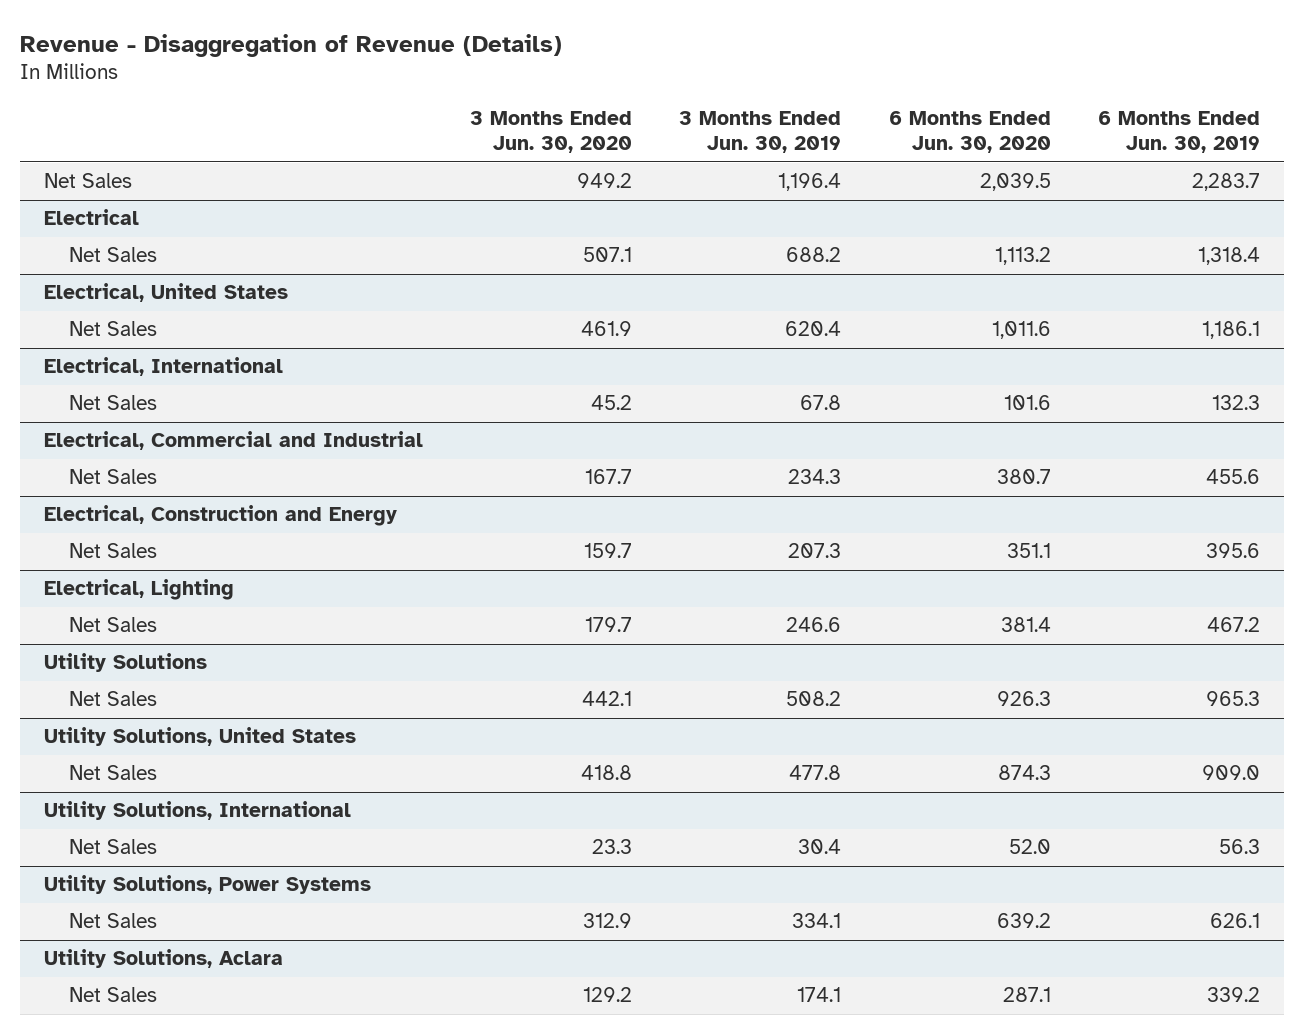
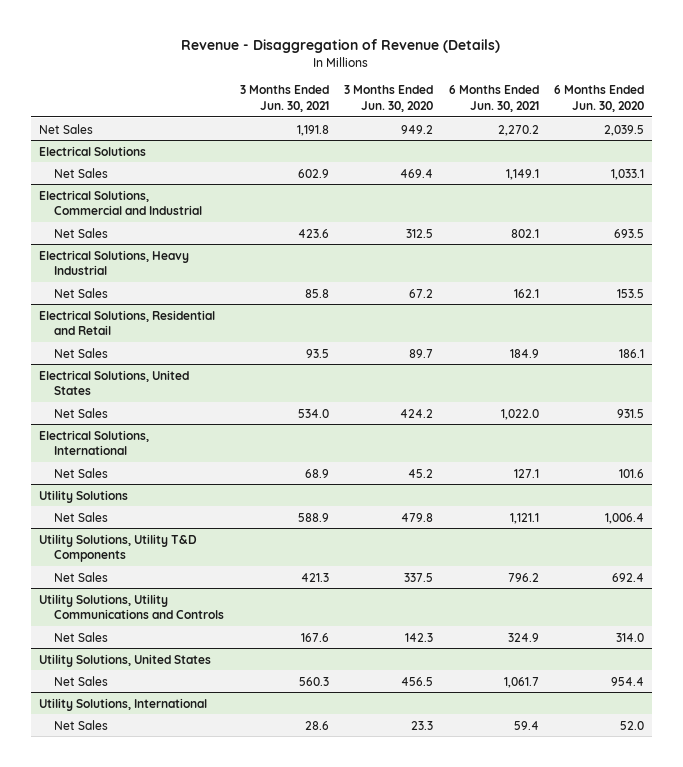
- | 3 Months Ended Jun. 30, 2020 | 3 Months Ended Jun. 30, 2019 | 6 Months Ended Jun. 30, 2020 | 6 Months Ended Jun. 30, 2019
+ | 3 Months Ended Jun. 30, 2021 | 3 Months Ended Jun. 30, 2020 | 6 Months Ended Jun. 30, 2021 | 6 Months Ended Jun. 30, 2020
- Electrical
- Net Sales | 507.1 | 688.2 | 1,113.2 | 1,318.4
- Electrical, United States
- Net Sales | 461.9 | 620.4 | 1,011.6 | 1,186.1
- Electrical, International
+ Electrical Solutions
+ Net Sales | 602.9 | 469.4 | 1,149.1 | 1,033.1
+ Electrical Solutions, Commercial and Industrial
+ Net Sales | 423.6 | 312.5 | 802.1 | 693.5
+ Electrical Solutions, Heavy Industrial
+ Net Sales | 85.8 | 67.2 | 162.1 | 153.5
+ Electrical Solutions, Residential and Retail
+ Net Sales | 93.5 | 89.7 | 184.9 | 186.1
+ Electrical Solutions, United States
+ Net Sales | 534.0 | 424.2 | 1,022.0 | 931.5
+ Electrical Solutions, International
- Electrical, Commercial and Industrial
- Net Sales | 167.7 | 234.3 | 380.7 | 455.6
- Electrical, Construction and Energy
- Net Sales | 159.7 | 207.3 | 351.1 | 395.6
- Electrical, Lighting
- Net Sales | 179.7 | 246.6 | 381.4 | 467.2
@ Utility Solutions
- Net Sales | 442.1 | 508.2 | 926.3 | 965.3
+ Net Sales | 588.9 | 479.8 | 1,121.1 | 1,006.4
+ Utility Solutions, Utility T&D Components
+ Net Sales | 421.3 | 337.5 | 796.2 | 692.4
+ Utility Solutions, Utility Communications and Controls
+ Net Sales | 167.6 | 142.3 | 324.9 | 314.0
@ Utility Solutions, United States
- Net Sales | 418.8 | 477.8 | 874.3 | 909.0
+ Net Sales | 560.3 | 456.5 | 1,061.7 | 954.4
- Utility Solutions, Power Systems
- Net Sales | 312.9 | 334.1 | 639.2 | 626.1
- Utility Solutions, Aclara
- Net Sales | 129.2 | 174.1 | 287.1 | 339.2

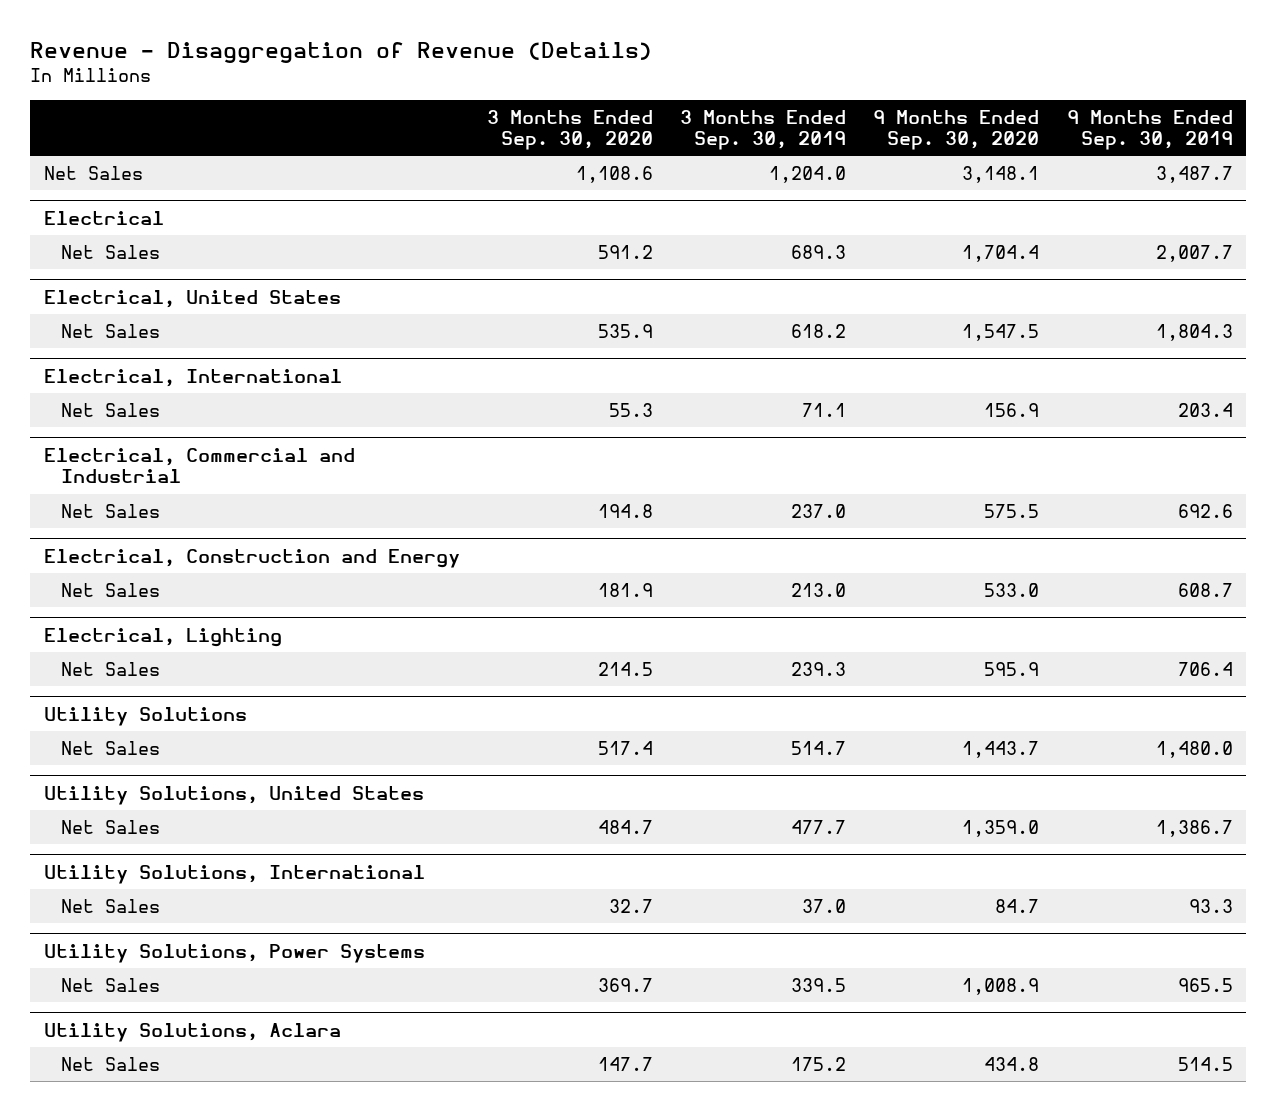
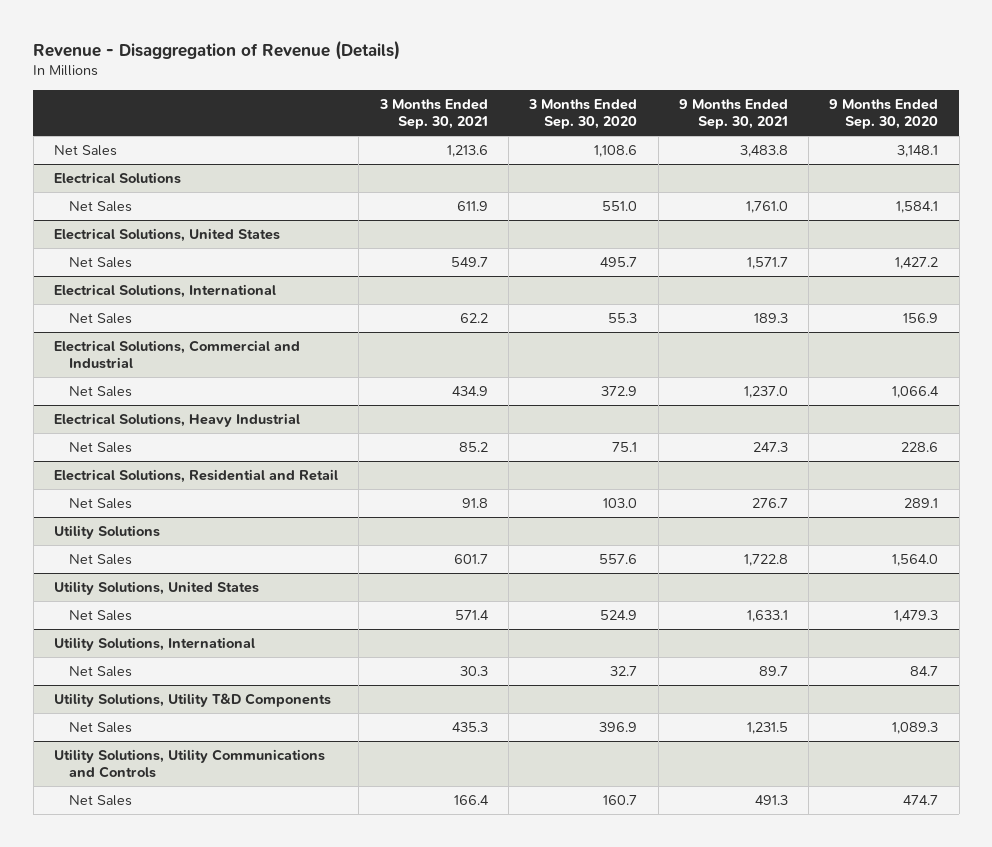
- | 3 Months Ended Sep. 30, 2020 | 3 Months Ended Sep. 30, 2019 | 9 Months Ended Sep. 30, 2020 | 9 Months Ended Sep. 30, 2019
+ | 3 Months Ended Sep. 30, 2021 | 3 Months Ended Sep. 30, 2020 | 9 Months Ended Sep. 30, 2021 | 9 Months Ended Sep. 30, 2020
- Electrical
- Net Sales | 591.2 | 689.3 | 1,704.4 | 2,007.7
- Electrical, United States
- Net Sales | 535.9 | 618.2 | 1,547.5 | 1,804.3
- Electrical, International
+ Electrical Solutions
+ Net Sales | 611.9 | 551.0 | 1,761.0 | 1,584.1
+ Electrical Solutions, United States
+ Net Sales | 549.7 | 495.7 | 1,571.7 | 1,427.2
+ Electrical Solutions, International
- Electrical, Commercial and Industrial
- Net Sales | 194.8 | 237.0 | 575.5 | 692.6
- Electrical, Construction and Energy
- Net Sales | 181.9 | 213.0 | 533.0 | 608.7
- Electrical, Lighting
- Net Sales | 214.5 | 239.3 | 595.9 | 706.4
+ Electrical Solutions, Commercial and Industrial
+ Net Sales | 434.9 | 372.9 | 1,237.0 | 1,066.4
+ Electrical Solutions, Heavy Industrial
+ Net Sales | 85.2 | 75.1 | 247.3 | 228.6
+ Electrical Solutions, Residential and Retail
+ Net Sales | 91.8 | 103.0 | 276.7 | 289.1
@ Utility Solutions
- Net Sales | 517.4 | 514.7 | 1,443.7 | 1,480.0
+ Net Sales | 601.7 | 557.6 | 1,722.8 | 1,564.0
@ Utility Solutions, United States
- Net Sales | 484.7 | 477.7 | 1,359.0 | 1,386.7
+ Net Sales | 571.4 | 524.9 | 1,633.1 | 1,479.3
- Utility Solutions, Power Systems
- Net Sales | 369.7 | 339.5 | 1,008.9 | 965.5
- Utility Solutions, Aclara
- Net Sales | 147.7 | 175.2 | 434.8 | 514.5
+ Utility Solutions, Utility T&D Components
+ Net Sales | 435.3 | 396.9 | 1,231.5 | 1,089.3
+ Utility Solutions, Utility Communications and Controls
+ Net Sales | 166.4 | 160.7 | 491.3 | 474.7

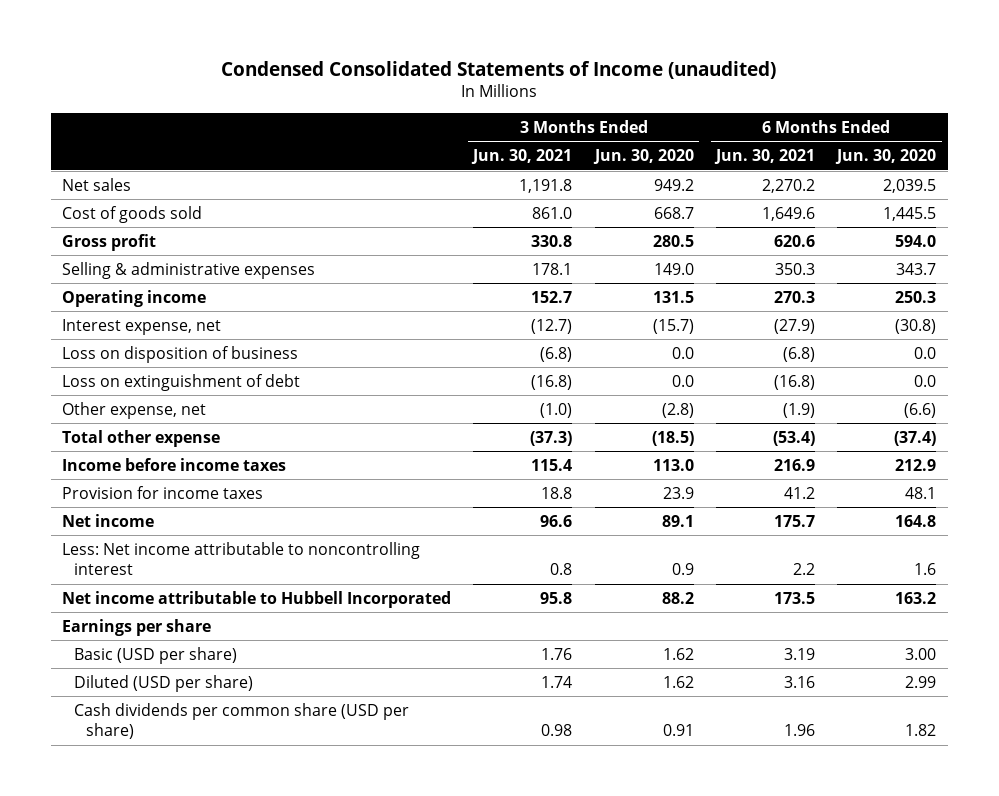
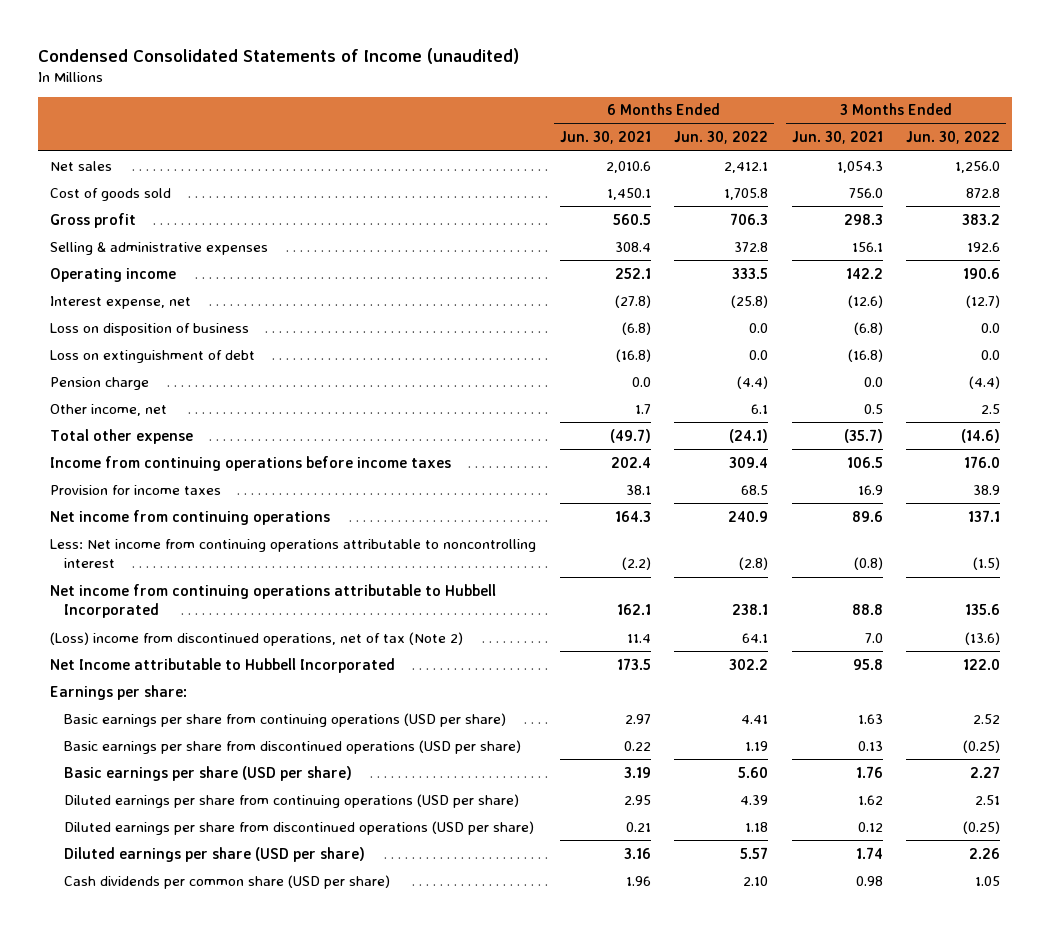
- | 3 Months Ended Jun. 30, 2021 | 3 Months Ended Jun. 30, 2020 | 6 Months Ended Jun. 30, 2021 | 6 Months Ended Jun. 30, 2020
+ | 6 Months Ended Jun. 30, 2021 | 6 Months Ended Jun. 30, 2022 | 3 Months Ended Jun. 30, 2021 | 3 Months Ended Jun. 30, 2022
- Net sales | 1,191.8 | 949.2 | 2,270.2 | 2,039.5
- Cost of goods sold | 861.0 | 668.7 | 1,649.6 | 1,445.5
- Gross profit | 330.8 | 280.5 | 620.6 | 594.0
- Selling & administrative expenses | 178.1 | 149.0 | 350.3 | 343.7
- Operating income | 152.7 | 131.5 | 270.3 | 250.3
- Interest expense, net | (12.7) | (15.7) | (27.9) | (30.8)
+ Net sales | 2,010.6 | 2,412.1 | 1,054.3 | 1,256.0
+ Cost of goods sold | 1,450.1 | 1,705.8 | 756.0 | 872.8
+ Gross profit | 560.5 | 706.3 | 298.3 | 383.2
+ Selling & administrative expenses | 308.4 | 372.8 | 156.1 | 192.6
+ Operating income | 252.1 | 333.5 | 142.2 | 190.6
+ Interest expense, net | (27.8) | (25.8) | (12.6) | (12.7)
- Other expense, net | (1.0) | (2.8) | (1.9) | (6.6)
- Total other expense | (37.3) | (18.5) | (53.4) | (37.4)
- Income before income taxes | 115.4 | 113.0 | 216.9 | 212.9
- Provision for income taxes | 18.8 | 23.9 | 41.2 | 48.1
- Net income | 96.6 | 89.1 | 175.7 | 164.8
- Less: Net income attributable to noncontrolling interest | 0.8 | 0.9 | 2.2 | 1.6
- Net income attributable to Hubbell Incorporated | 95.8 | 88.2 | 173.5 | 163.2
- Earnings per share
- Basic (USD per share) | 1.76 | 1.62 | 3.19 | 3.00
- Diluted (USD per share) | 1.74 | 1.62 | 3.16 | 2.99
+ Pension charge | 0.0 | (4.4) | 0.0 | (4.4)
+ Other income, net | 1.7 | 6.1 | 0.5 | 2.5
+ Total other expense | (49.7) | (24.1) | (35.7) | (14.6)
+ Income from continuing operations before income taxes | 202.4 | 309.4 | 106.5 | 176.0
+ Provision for income taxes | 38.1 | 68.5 | 16.9 | 38.9
+ Net income from continuing operations | 164.3 | 240.9 | 89.6 | 137.1
+ Less: Net income from continuing operations attributable to noncontrolling interest | (2.2) | (2.8) | (0.8) | (1.5)
+ Net income from continuing operations attributable to Hubbell Incorporated | 162.1 | 238.1 | 88.8 | 135.6
+ (Loss) income from discontinued operations, net of tax (Note 2) | 11.4 | 64.1 | 7.0 | (13.6)
+ Net Income attributable to Hubbell Incorporated | 173.5 | 302.2 | 95.8 | 122.0
+ Earnings per share:
+ Basic earnings per share from continuing operations (USD per share) | 2.97 | 4.41 | 1.63 | 2.52
+ Basic earnings per share from discontinued operations (USD per share) | 0.22 | 1.19 | 0.13 | (0.25)
+ Basic earnings per share (USD per share) | 3.19 | 5.60 | 1.76 | 2.27
+ Diluted earnings per share from continuing operations (USD per share) | 2.95 | 4.39 | 1.62 | 2.51
+ Diluted earnings per share from discontinued operations (USD per share) | 0.21 | 1.18 | 0.12 | (0.25)
+ Diluted earnings per share (USD per share) | 3.16 | 5.57 | 1.74 | 2.26

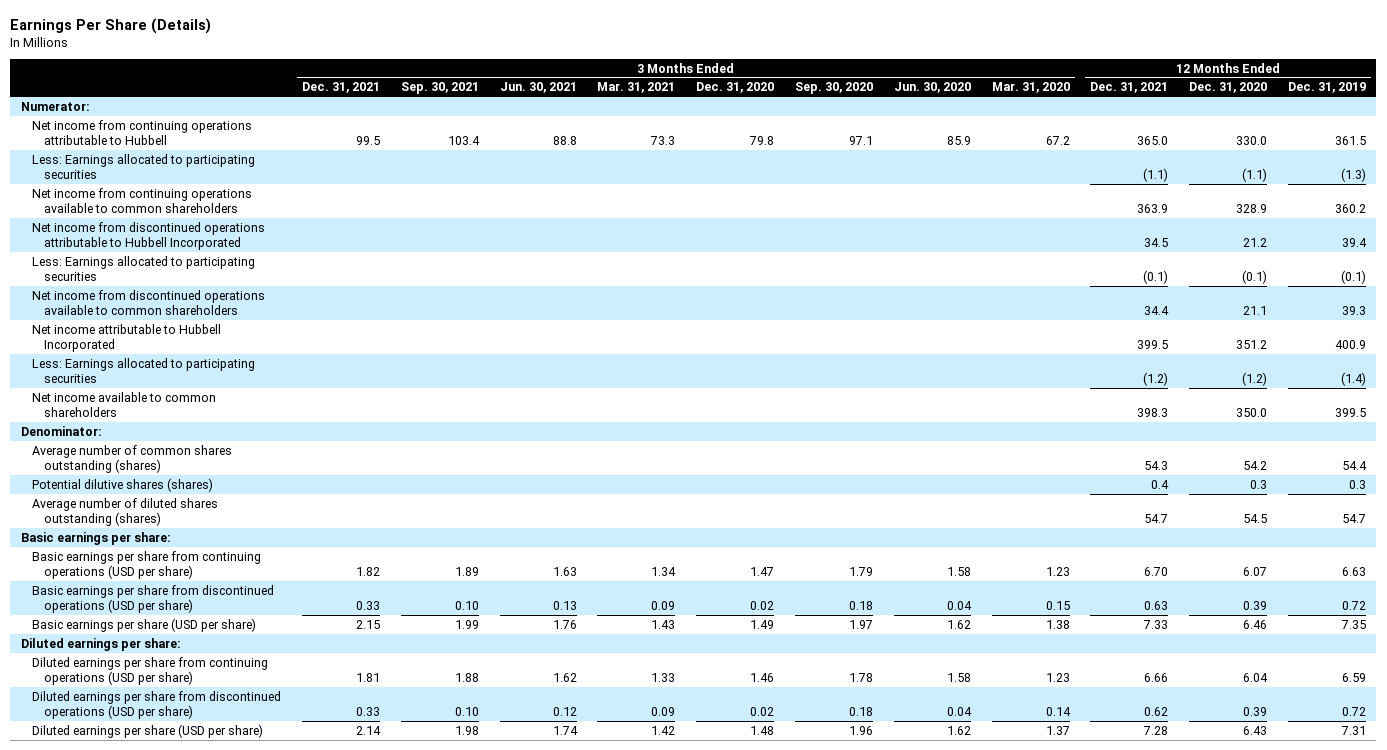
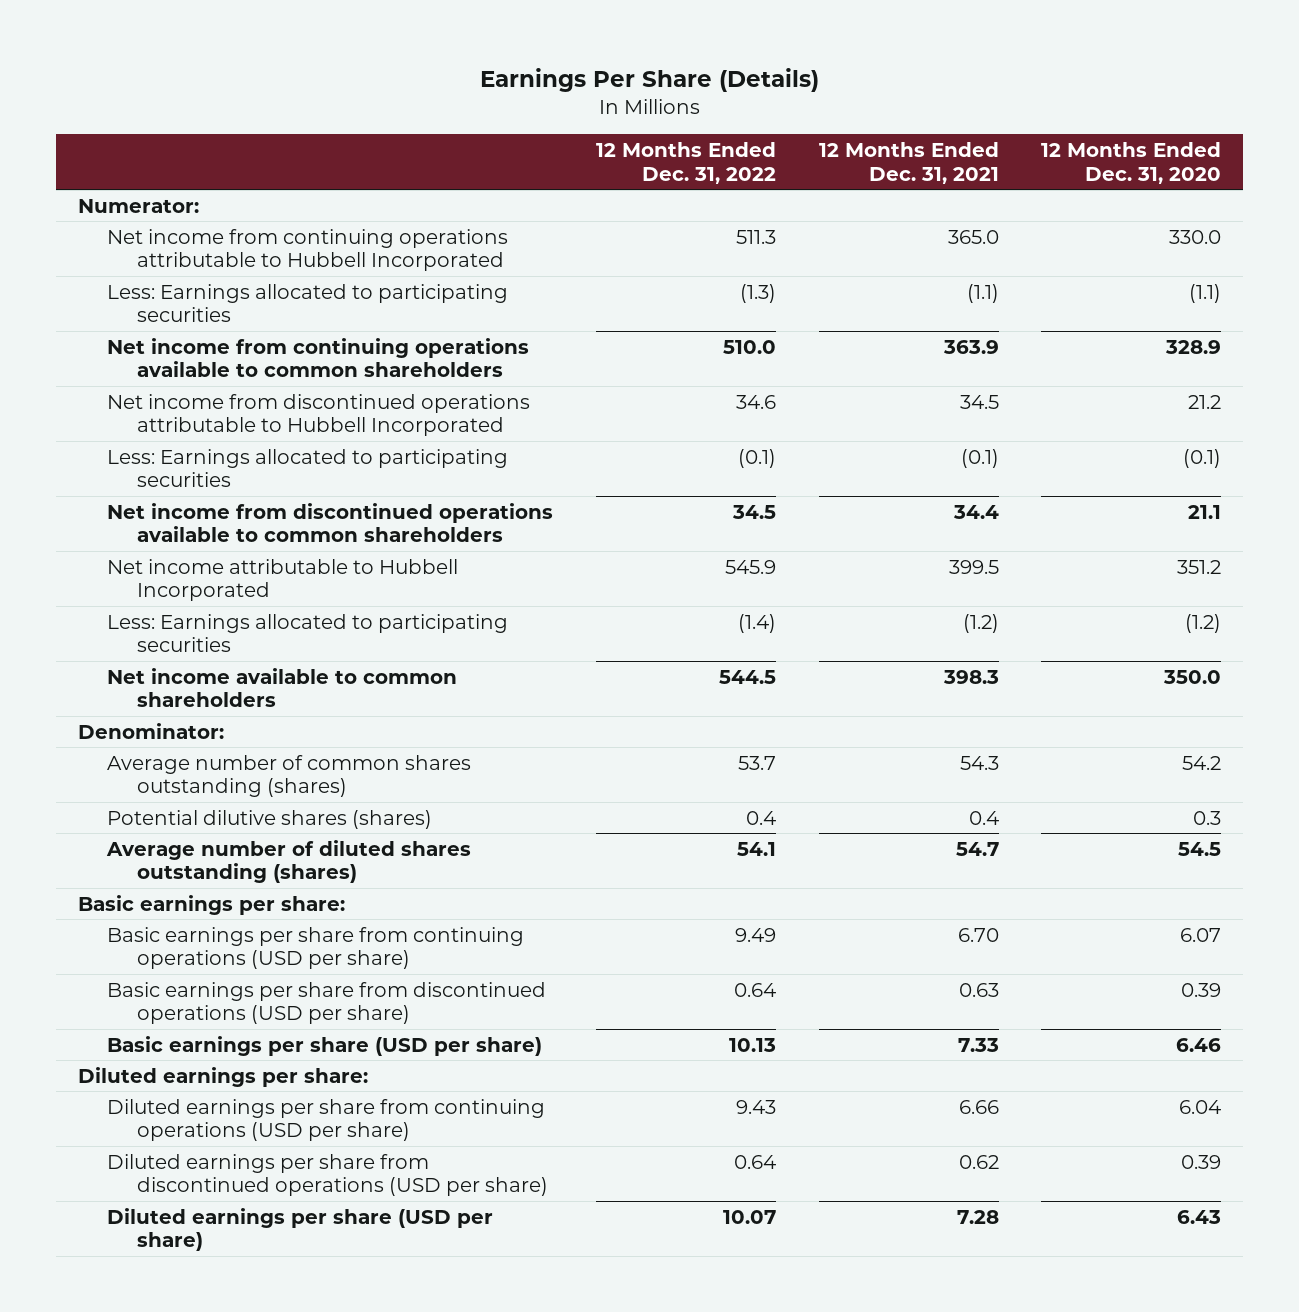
- | 3 Months Ended Dec. 31, 2021 | 3 Months Ended Sep. 30, 2021 | 3 Months Ended Jun. 30, 2021 | 3 Months Ended Mar. 31, 2021 | 3 Months Ended Dec. 31, 2020 | 3 Months Ended Sep. 30, 2020 | 3 Months Ended Jun. 30, 2020 | 3 Months Ended Mar. 31, 2020 | 12 Months Ended Dec. 31, 2021 | 12 Months Ended Dec. 31, 2020 | 12 Months Ended Dec. 31, 2019
+ | 12 Months Ended Dec. 31, 2022 | 12 Months Ended Dec. 31, 2021 | 12 Months Ended Dec. 31, 2020
- Net income from continuing operations attributable to Hubbell | 99.5 | 103.4 | 88.8 | 73.3 | 79.8 | 97.1 | 85.9 | 67.2 | 365.0 | 330.0 | 361.5
+ Net income from continuing operations attributable to Hubbell Incorporated | 511.3 | 365.0 | 330.0

